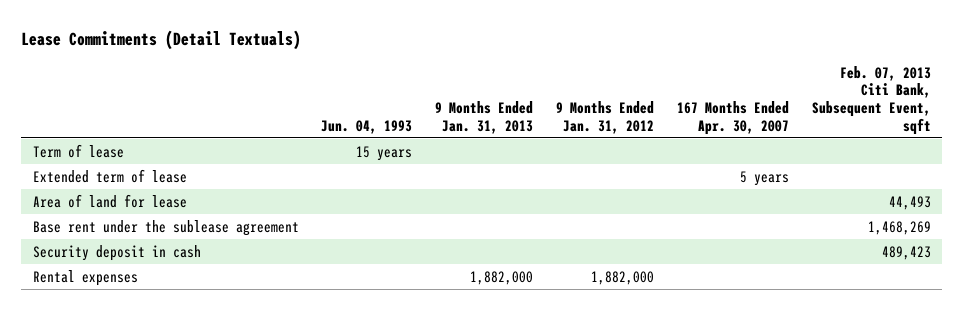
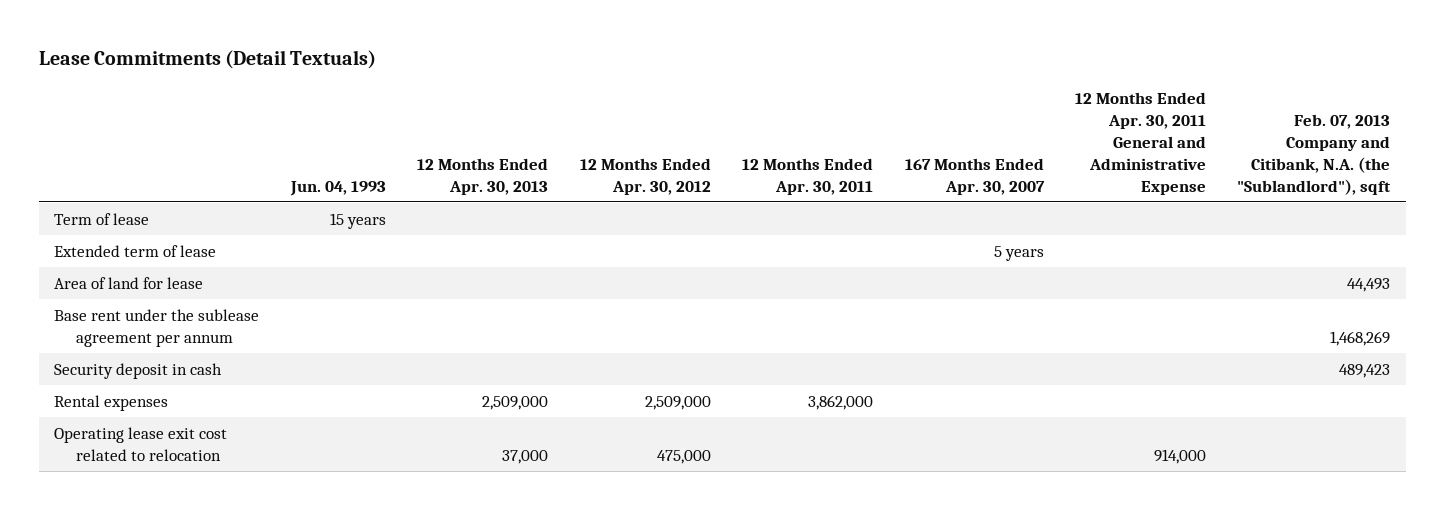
- | Jun. 04, 1993 | 9 Months Ended Jan. 31, 2013 | 9 Months Ended Jan. 31, 2012 | 167 Months Ended Apr. 30, 2007 | Feb. 07, 2013 Citi Bank, Subsequent Event, sqft
+ | Jun. 04, 1993 | 12 Months Ended Apr. 30, 2013 | 12 Months Ended Apr. 30, 2012 | 12 Months Ended Apr. 30, 2011 | 167 Months Ended Apr. 30, 2007 | 12 Months Ended Apr. 30, 2011 General and Administrative Expense | Feb. 07, 2013 Company and Citibank, N.A. (the "Sublandlord"), sqft
- Base rent under the sublease agreement | | | | | 1,468,269
+ Base rent under the sublease agreement per annum | | | | | | | 1,468,269
+ Operating lease exit cost related to relocation | | 37,000 | 475,000 | | | 914,000 |

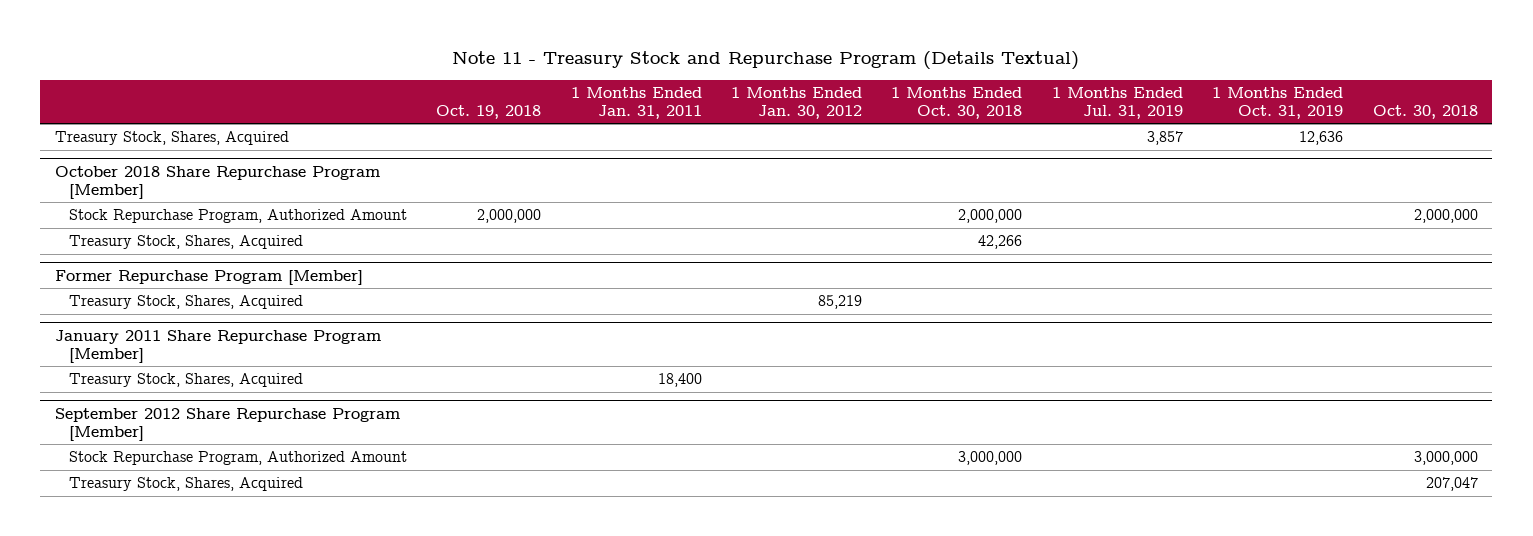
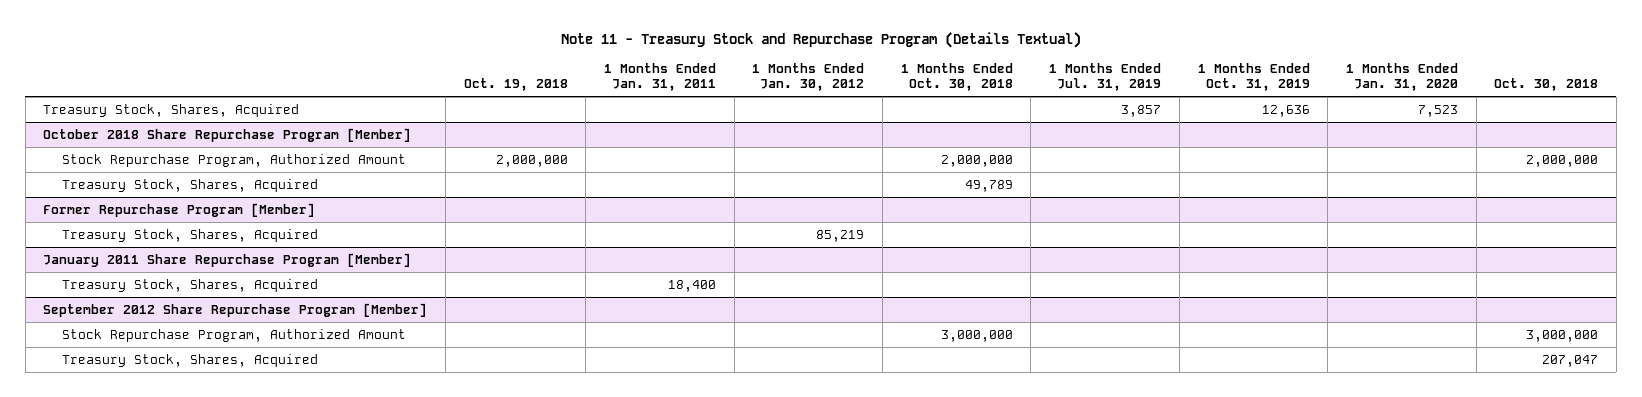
- | Oct. 19, 2018 | 1 Months Ended Jan. 31, 2011 | 1 Months Ended Jan. 30, 2012 | 1 Months Ended Oct. 30, 2018 | 1 Months Ended Jul. 31, 2019 | 1 Months Ended Oct. 31, 2019 | Oct. 30, 2018
+ | Oct. 19, 2018 | 1 Months Ended Jan. 31, 2011 | 1 Months Ended Jan. 30, 2012 | 1 Months Ended Oct. 30, 2018 | 1 Months Ended Jul. 31, 2019 | 1 Months Ended Oct. 31, 2019 | 1 Months Ended Jan. 31, 2020 | Oct. 30, 2018
@ October 2018 Share Repurchase Program [Member]
- Treasury Stock, Shares, Acquired | | | | 42,266 | | |
+ Treasury Stock, Shares, Acquired | | | | 49,789 | | | |

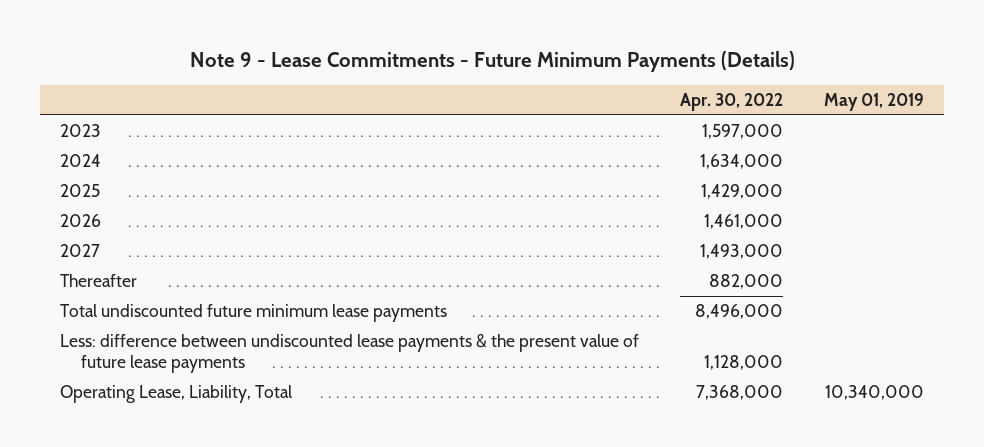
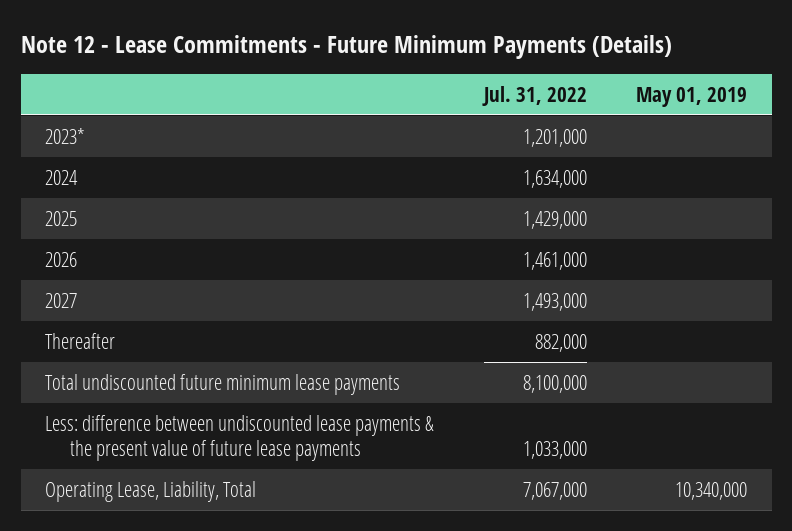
- Note 9 - Lease Commitments - Future Minimum Payments (Details)
+ Note 12 - Lease Commitments - Future Minimum Payments (Details)
- | Apr. 30, 2022 | May 01, 2019
+ | Jul. 31, 2022 | May 01, 2019
- 2023 | 1,597,000 |
+ 2023* | 1,201,000 |

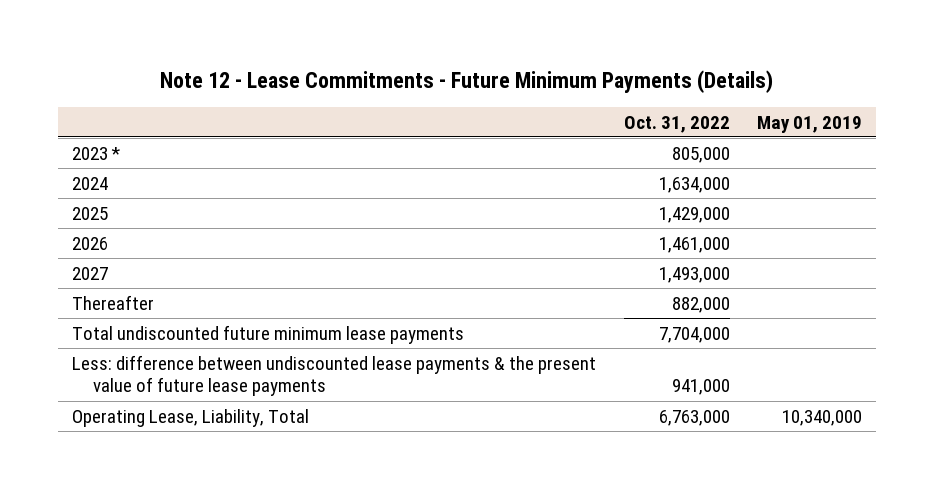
- | Jul. 31, 2022 | May 01, 2019
+ | Oct. 31, 2022 | May 01, 2019
- 2023* | 1,201,000 |
+ 2023 * | 805,000 |

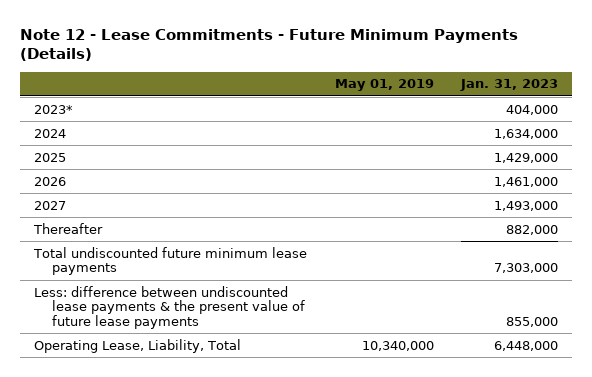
- | Oct. 31, 2022 | May 01, 2019
+ | May 01, 2019 | Jan. 31, 2023
- 2023 * | 805,000 |
+ 2023* | | 404,000

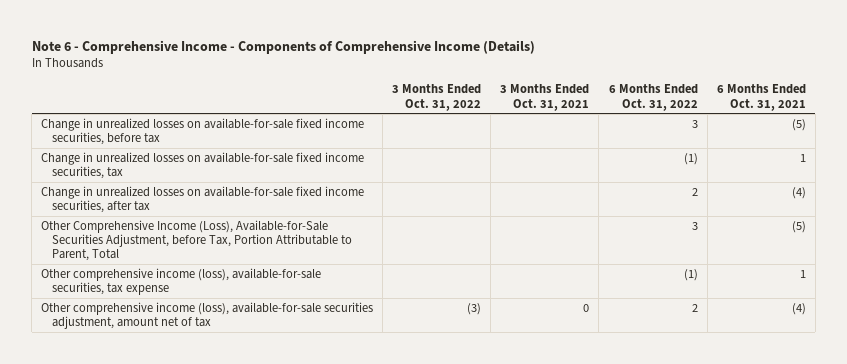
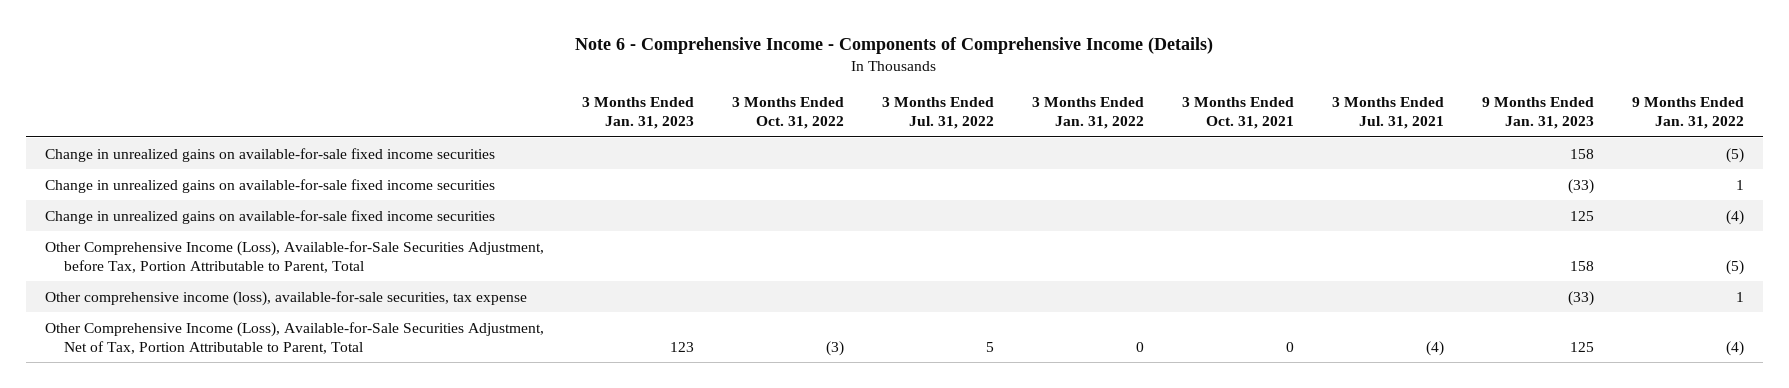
- | 3 Months Ended Oct. 31, 2022 | 3 Months Ended Oct. 31, 2021 | 6 Months Ended Oct. 31, 2022 | 6 Months Ended Oct. 31, 2021
+ | 3 Months Ended Jan. 31, 2023 | 3 Months Ended Oct. 31, 2022 | 3 Months Ended Jul. 31, 2022 | 3 Months Ended Jan. 31, 2022 | 3 Months Ended Oct. 31, 2021 | 3 Months Ended Jul. 31, 2021 | 9 Months Ended Jan. 31, 2023 | 9 Months Ended Jan. 31, 2022
- Change in unrealized losses on available-for-sale fixed income securities, before tax | | | 3 | (5)
- Change in unrealized losses on available-for-sale fixed income securities, tax | | | (1) | 1
- Change in unrealized losses on available-for-sale fixed income securities, after tax | | | 2 | (4)
+ Change in unrealized gains on available-for-sale fixed income securities | | | | | | | 158 | (5)
+ Change in unrealized gains on available-for-sale fixed income securities | | | | | | | (33) | 1
+ Change in unrealized gains on available-for-sale fixed income securities | | | | | | | 125 | (4)
- Other comprehensive income (loss), available-for-sale securities adjustment, amount net of tax | (3) | 0 | 2 | (4)
+ Other Comprehensive Income (Loss), Available-for-Sale Securities Adjustment, Net of Tax, Portion Attributable to Parent, Total | 123 | (3) | 5 | 0 | 0 | (4) | 125 | (4)

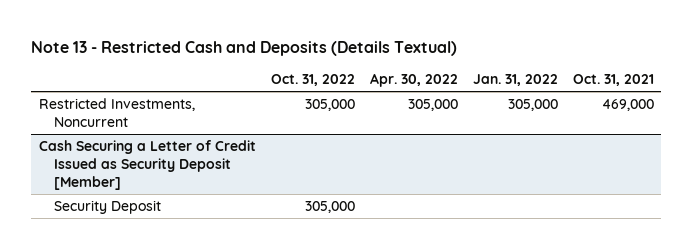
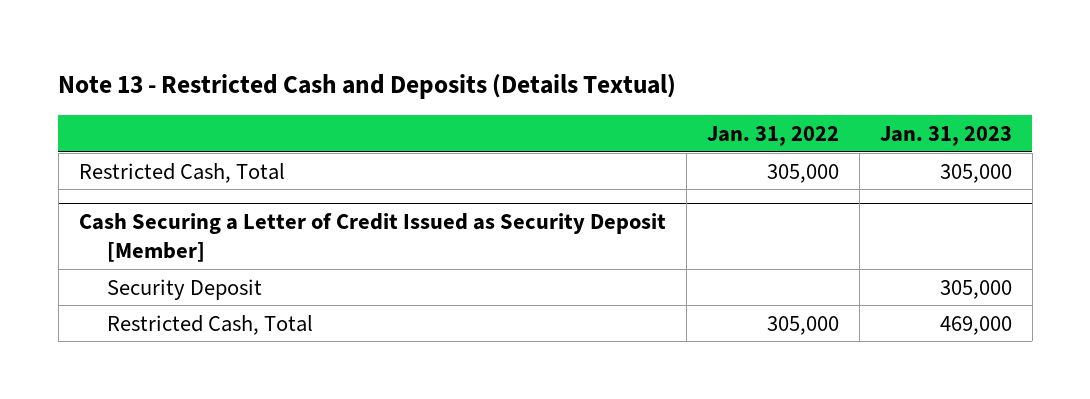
- | Oct. 31, 2022 | Apr. 30, 2022 | Jan. 31, 2022 | Oct. 31, 2021
+ | Jan. 31, 2022 | Jan. 31, 2023
- Restricted Investments, Noncurrent | 305,000 | 305,000 | 305,000 | 469,000
+ Restricted Cash, Total | 305,000 | 305,000
@ Cash Securing a Letter of Credit Issued as Security Deposit [Member]
+ Restricted Cash, Total | 305,000 | 469,000

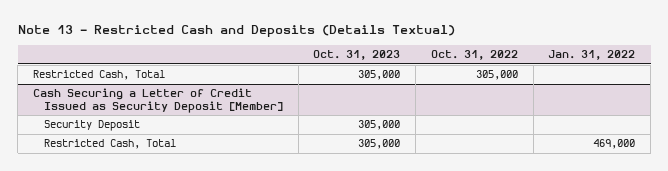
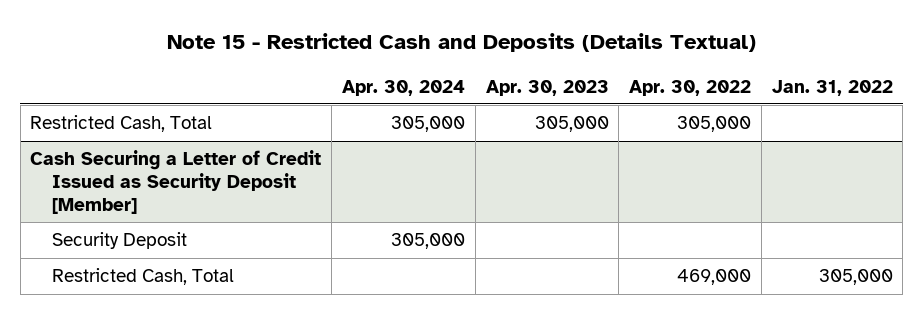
- Note 13 - Restricted Cash and Deposits (Details Textual)
+ Note 15 - Restricted Cash and Deposits (Details Textual)
- | Oct. 31, 2023 | Oct. 31, 2022 | Jan. 31, 2022
+ | Apr. 30, 2024 | Apr. 30, 2023 | Apr. 30, 2022 | Jan. 31, 2022
@ Cash Securing a Letter of Credit Issued as Security Deposit [Member]
- Restricted Cash, Total | 305,000 | | 469,000
+ Restricted Cash, Total | | | 469,000 | 305,000

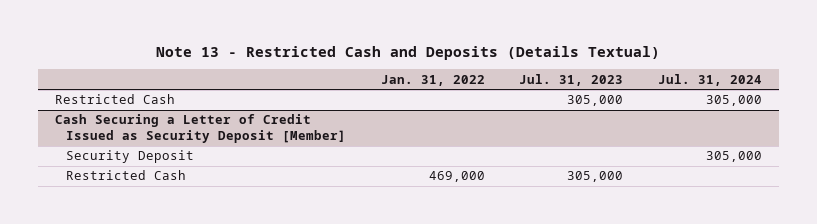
- Note 15 - Restricted Cash and Deposits (Details Textual)
+ Note 13 - Restricted Cash and Deposits (Details Textual)
- | Apr. 30, 2024 | Apr. 30, 2023 | Apr. 30, 2022 | Jan. 31, 2022
+ | Jan. 31, 2022 | Jul. 31, 2023 | Jul. 31, 2024
- Restricted Cash, Total | 305,000 | 305,000 | 305,000 |
+ Restricted Cash | | 305,000 | 305,000
@ Cash Securing a Letter of Credit Issued as Security Deposit [Member]
- Restricted Cash, Total | | | 469,000 | 305,000
+ Restricted Cash | 469,000 | 305,000 |

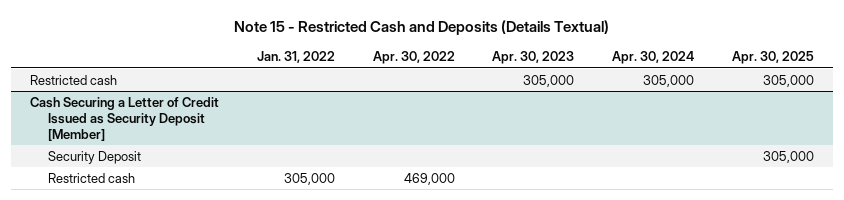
- Note 13 - Restricted Cash and Deposits (Details Textual)
+ Note 15 - Restricted Cash and Deposits (Details Textual)
- | Jan. 31, 2022 | Jul. 31, 2023 | Jul. 31, 2024
+ | Jan. 31, 2022 | Apr. 30, 2022 | Apr. 30, 2023 | Apr. 30, 2024 | Apr. 30, 2025
- Restricted Cash | | 305,000 | 305,000
+ Restricted cash | | | 305,000 | 305,000 | 305,000
@ Cash Securing a Letter of Credit Issued as Security Deposit [Member]
- Restricted Cash | 469,000 | 305,000 |
+ Restricted cash | 305,000 | 469,000 | | |

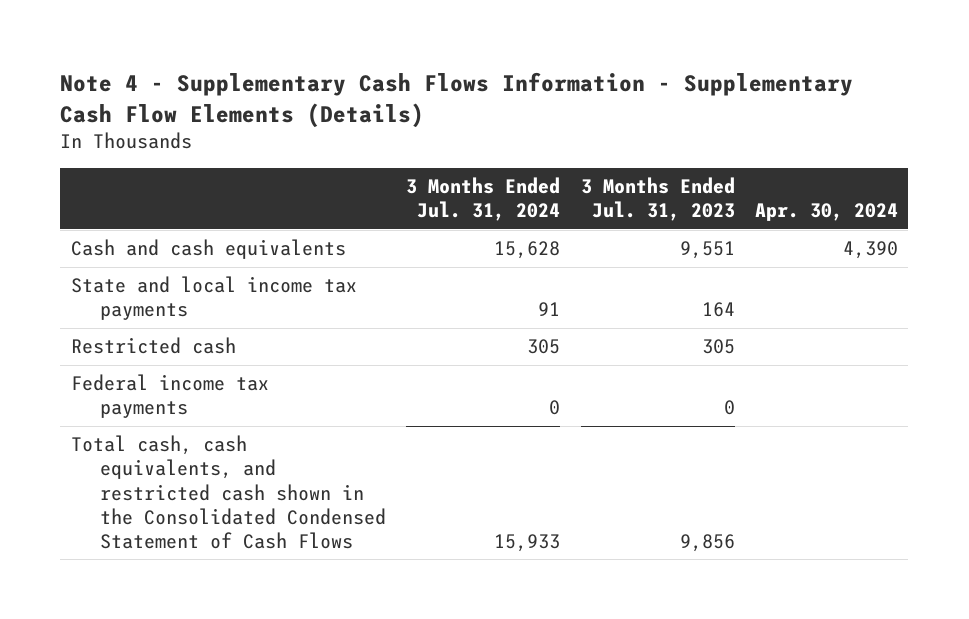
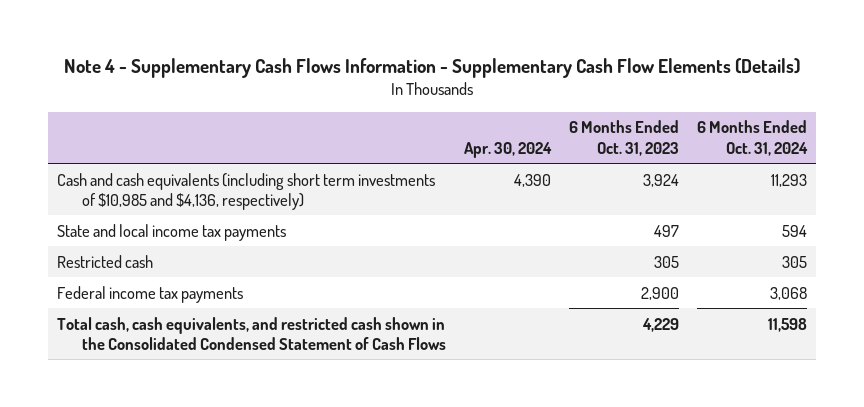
- | 3 Months Ended Jul. 31, 2024 | 3 Months Ended Jul. 31, 2023 | Apr. 30, 2024
+ | Apr. 30, 2024 | 6 Months Ended Oct. 31, 2023 | 6 Months Ended Oct. 31, 2024
- Cash and cash equivalents | 15,628 | 9,551 | 4,390
+ Cash and cash equivalents (including short term investments of $10,985 and $4,136, respectively) | 4,390 | 3,924 | 11,293

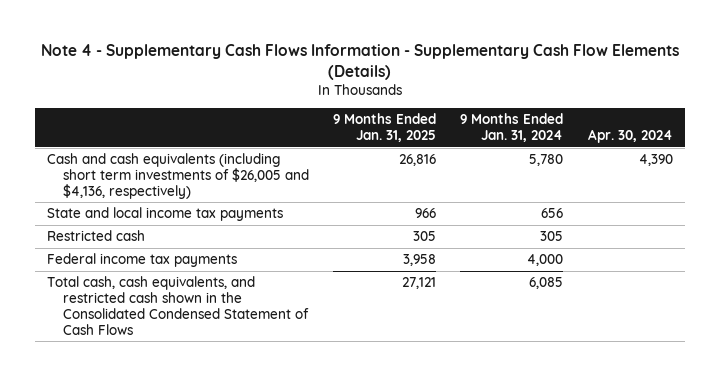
- | Apr. 30, 2024 | 6 Months Ended Oct. 31, 2023 | 6 Months Ended Oct. 31, 2024
+ | 9 Months Ended Jan. 31, 2025 | 9 Months Ended Jan. 31, 2024 | Apr. 30, 2024
- Cash and cash equivalents (including short term investments of $10,985 and $4,136, respectively) | 4,390 | 3,924 | 11,293
+ Cash and cash equivalents (including short term investments of $26,005 and $4,136, respectively) | 26,816 | 5,780 | 4,390

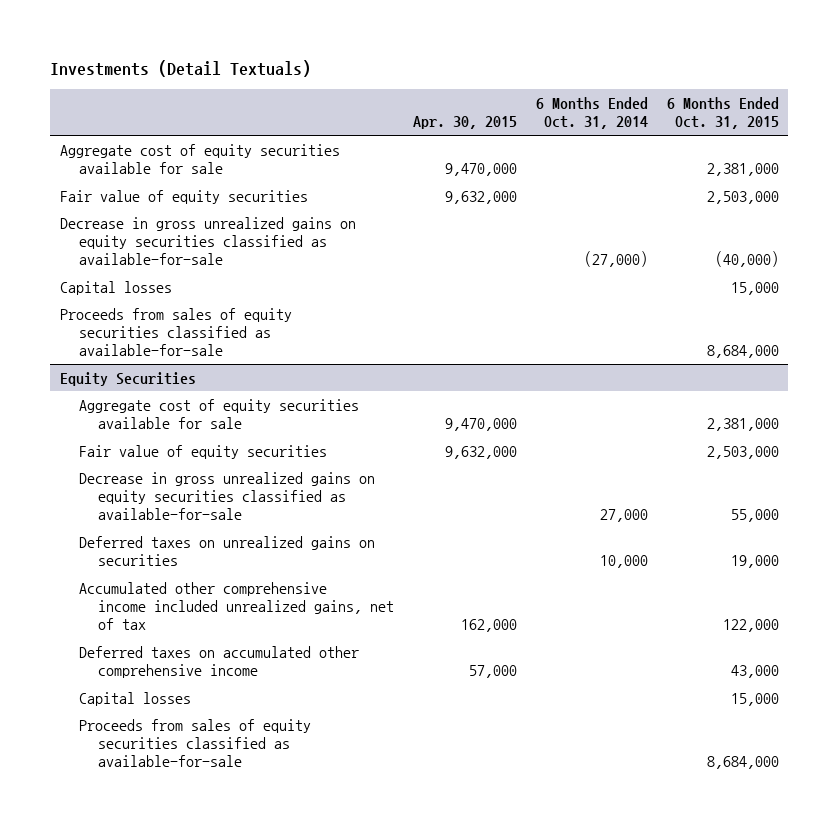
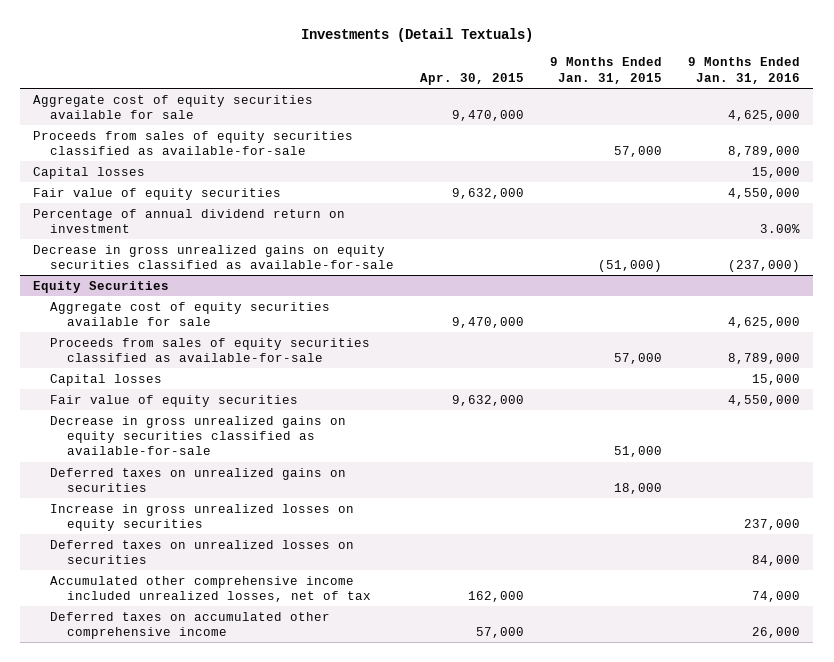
- | Apr. 30, 2015 | 6 Months Ended Oct. 31, 2014 | 6 Months Ended Oct. 31, 2015
+ | Apr. 30, 2015 | 9 Months Ended Jan. 31, 2015 | 9 Months Ended Jan. 31, 2016
moved up: Proceeds from sales of equity securities classified as available-for-sale | | 57,000 | 8,789,000
moved up: Capital losses | | | 15,000
+ Percentage of annual dividend return on investment | | | 3.00%
@ Equity Securities
moved up: Proceeds from sales of equity securities classified as available-for-sale | | 57,000 | 8,789,000
moved up: Capital losses | | | 15,000
- Accumulated other comprehensive income included unrealized gains, net of tax | 162,000 | | 122,000
+ Increase in gross unrealized losses on equity securities | | | 237,000
+ Deferred taxes on unrealized losses on securities | | | 84,000
+ Accumulated other comprehensive income included unrealized losses, net of tax | 162,000 | | 74,000

